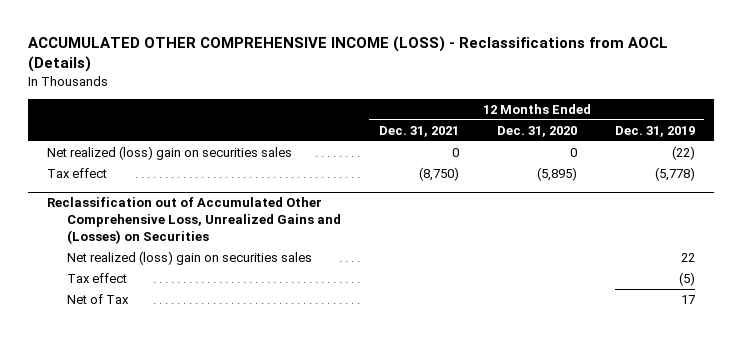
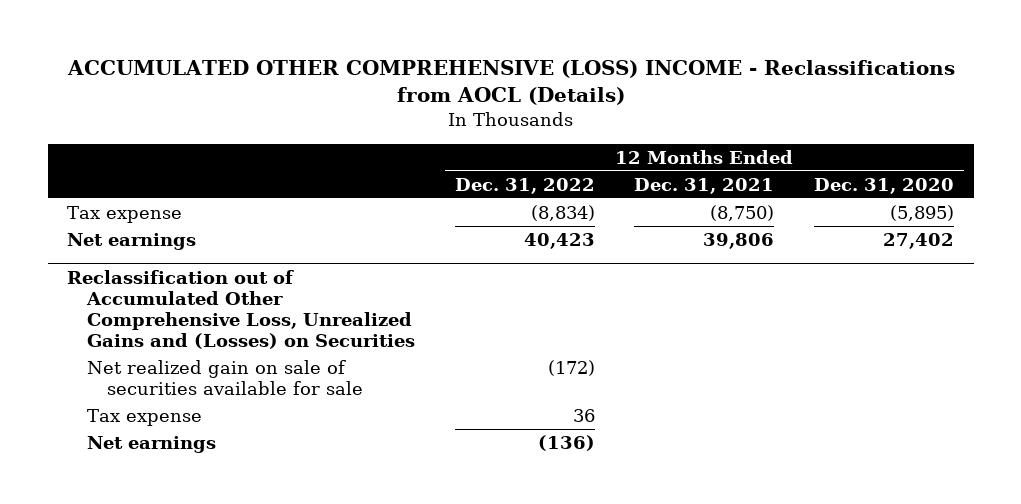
- ACCUMULATED OTHER COMPREHENSIVE INCOME (LOSS) - Reclassifications from AOCL (Details)
+ ACCUMULATED OTHER COMPREHENSIVE (LOSS) INCOME - Reclassifications from AOCL (Details)
- | 12 Months Ended Dec. 31, 2021 | 12 Months Ended Dec. 31, 2020 | 12 Months Ended Dec. 31, 2019
+ | 12 Months Ended Dec. 31, 2022 | 12 Months Ended Dec. 31, 2021 | 12 Months Ended Dec. 31, 2020
- Net realized (loss) gain on securities sales | 0 | 0 | (22)
- Tax effect | (8,750) | (5,895) | (5,778)
+ Tax expense | (8,834) | (8,750) | (5,895)
+ Net earnings | 40,423 | 39,806 | 27,402
@ Reclassification out of Accumulated Other Comprehensive Loss, Unrealized Gains and (Losses) on Securities
- Net realized (loss) gain on securities sales | | | 22
- Tax effect | | | (5)
- Net of Tax | | | 17
+ Net realized gain on sale of securities available for sale | (172) | |
+ Tax expense | 36 | |
+ Net earnings | (136) | |

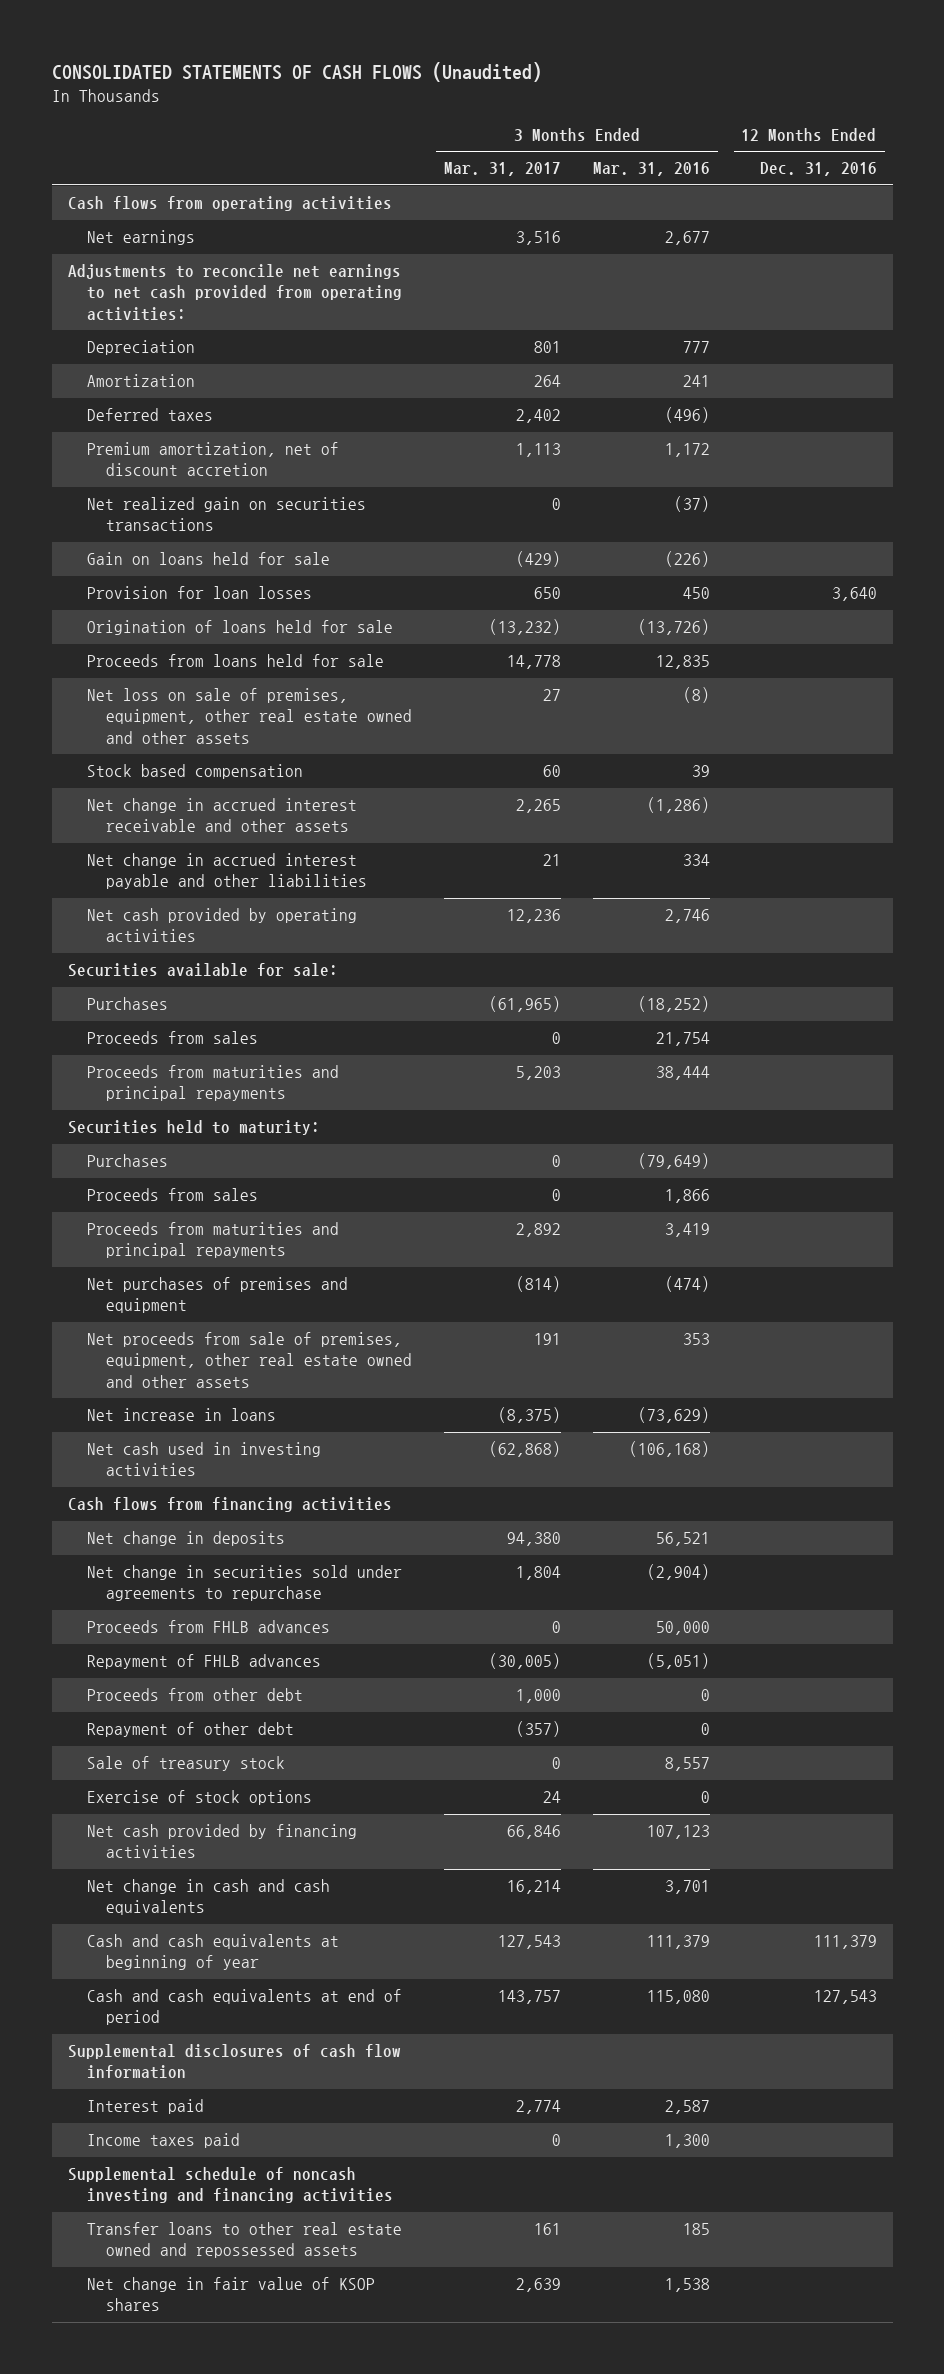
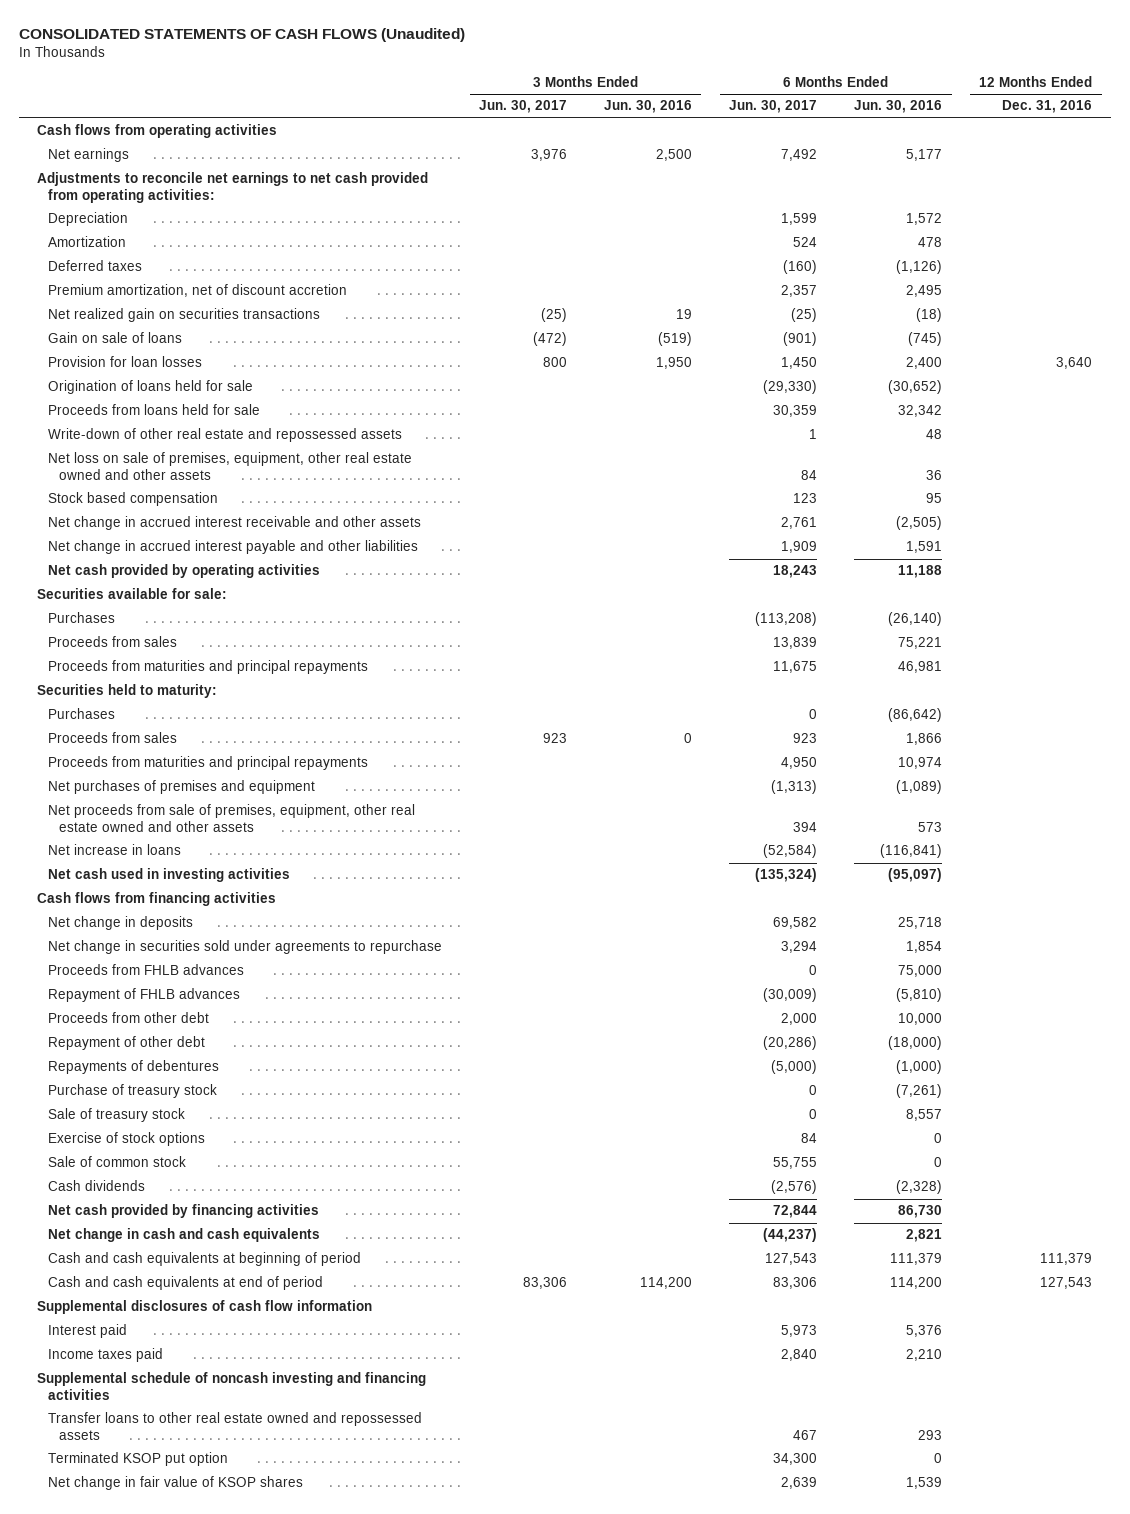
- | 3 Months Ended Mar. 31, 2017 | 3 Months Ended Mar. 31, 2016 | 12 Months Ended Dec. 31, 2016
+ | 3 Months Ended Jun. 30, 2017 | 3 Months Ended Jun. 30, 2016 | 6 Months Ended Jun. 30, 2017 | 6 Months Ended Jun. 30, 2016 | 12 Months Ended Dec. 31, 2016
- Gain on loans held for sale | (429) | (226) |
+ Gain on sale of loans | (472) | (519) | (901) | (745) |
+ Write-down of other real estate and repossessed assets | | | 1 | 48 |
+ Repayments of debentures | | | (5,000) | (1,000) |
+ Purchase of treasury stock | | | 0 | (7,261) |
+ Sale of common stock | | | 55,755 | 0 |
+ Cash dividends | | | (2,576) | (2,328) |
- Cash and cash equivalents at beginning of year | 127,543 | 111,379 | 111,379
+ Cash and cash equivalents at beginning of period | | | 127,543 | 111,379 | 111,379
+ Terminated KSOP put option | | | 34,300 | 0 |

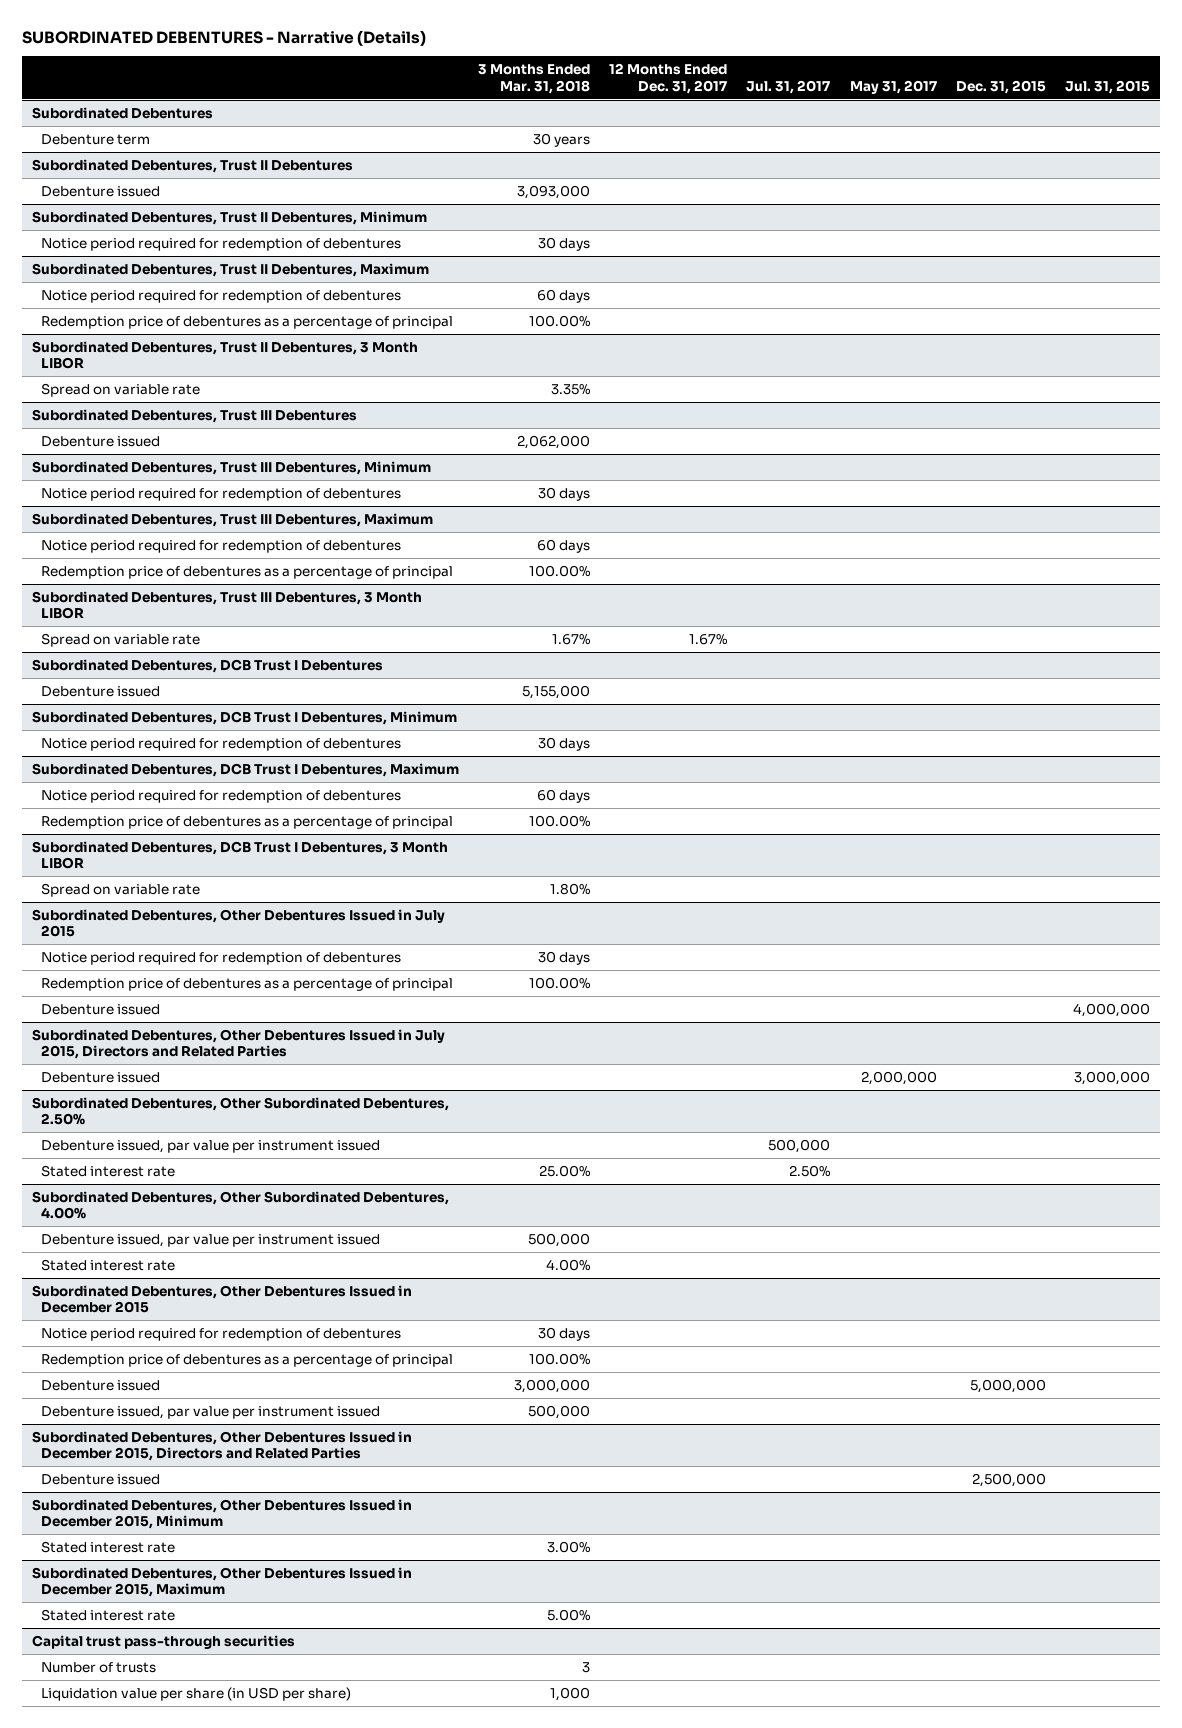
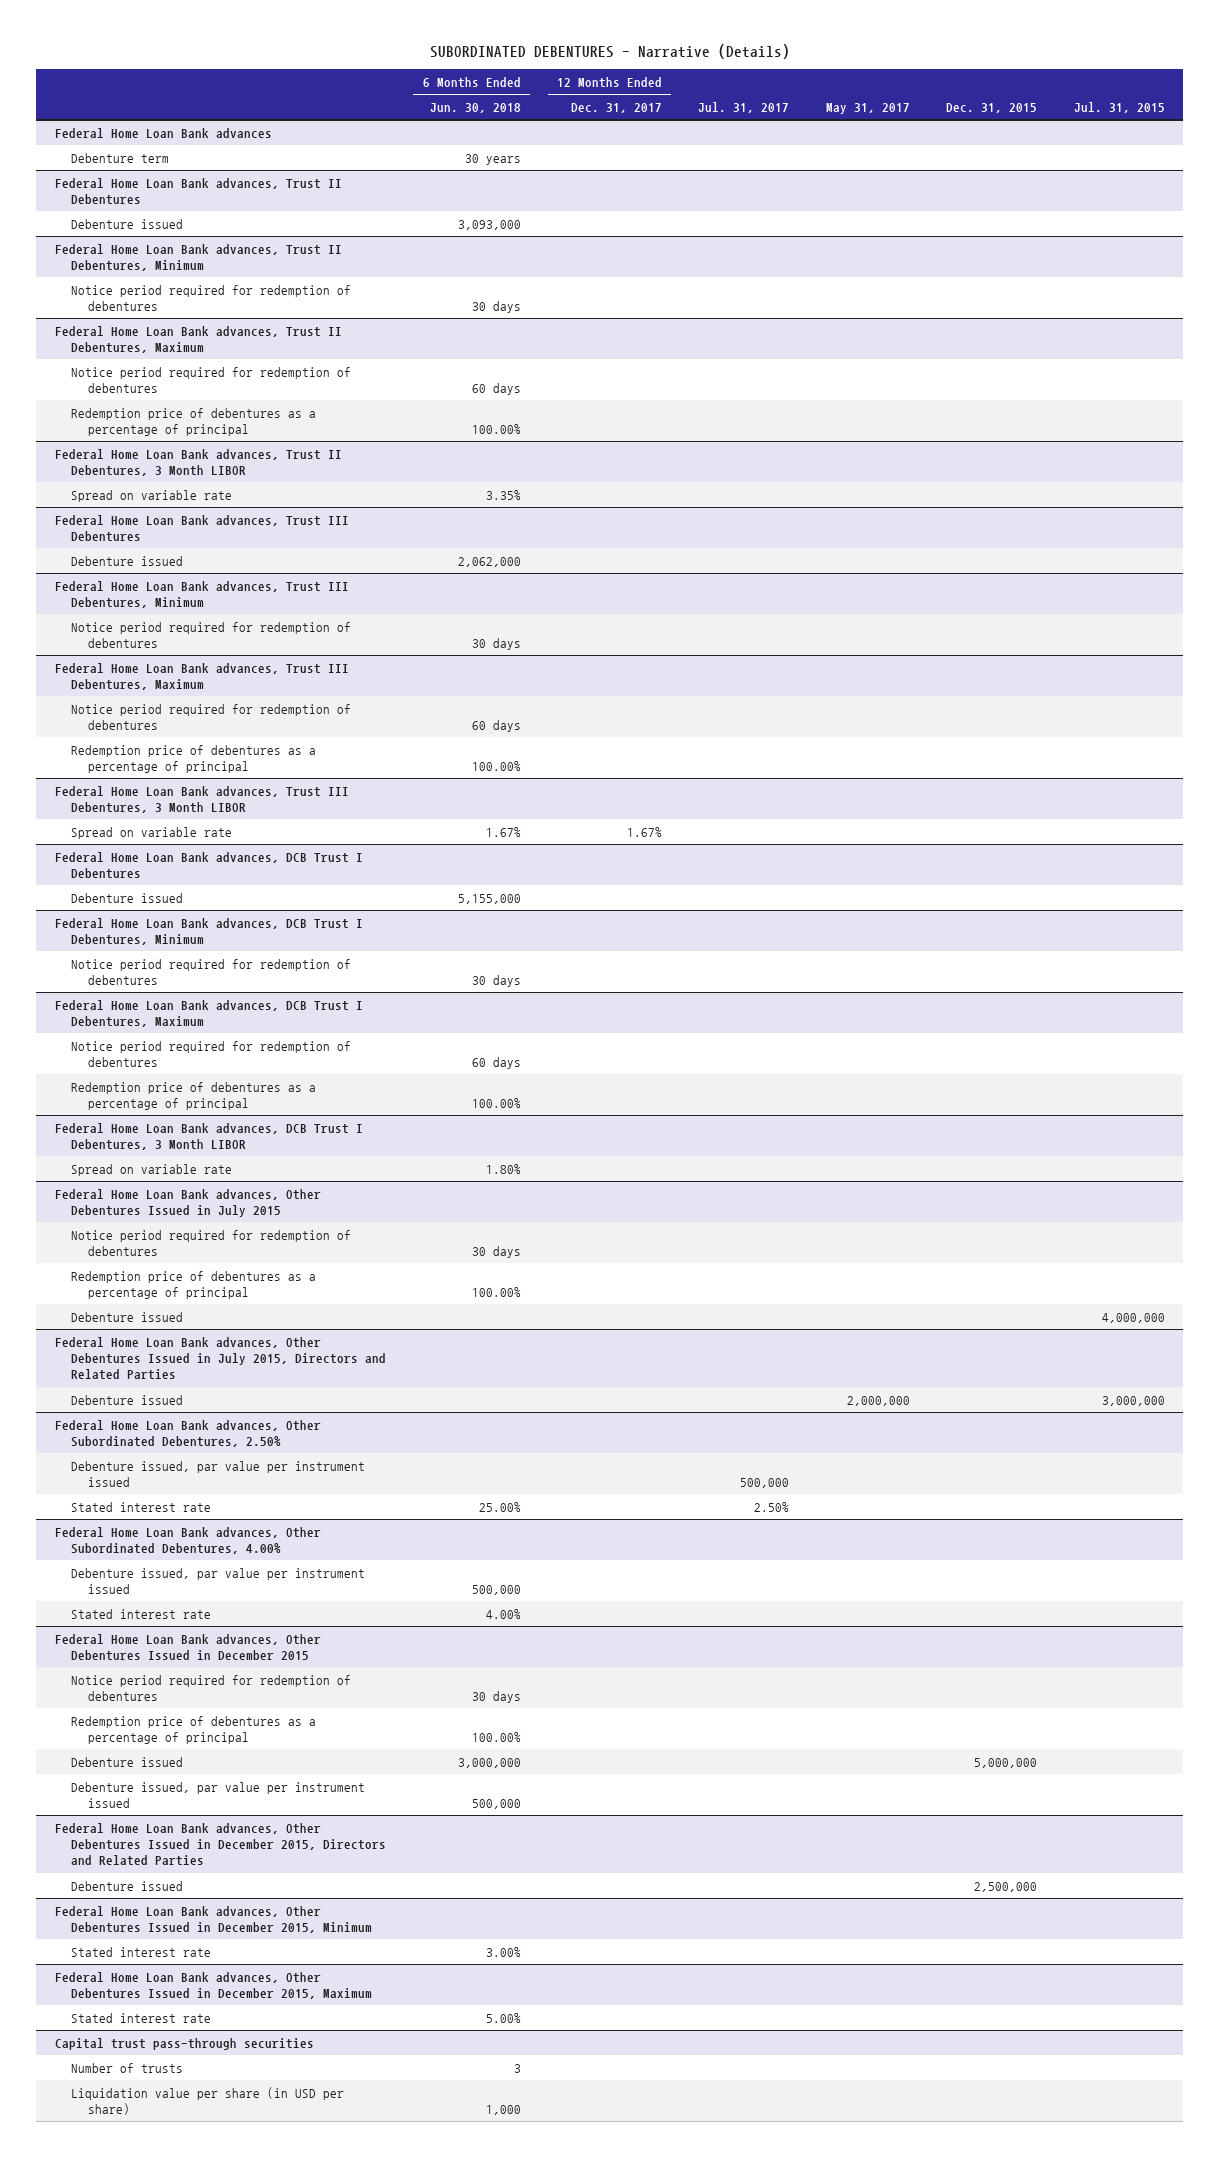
- | 3 Months Ended Mar. 31, 2018 | 12 Months Ended Dec. 31, 2017 | Jul. 31, 2017 | May 31, 2017 | Dec. 31, 2015 | Jul. 31, 2015
+ | 6 Months Ended Jun. 30, 2018 | 12 Months Ended Dec. 31, 2017 | Jul. 31, 2017 | May 31, 2017 | Dec. 31, 2015 | Jul. 31, 2015
- Subordinated Debentures
+ Federal Home Loan Bank advances
- Subordinated Debentures, Trust II Debentures
- Debenture issued | 3,093,000 | | | | |
- Subordinated Debentures, Trust II Debentures, Minimum
- Notice period required for redemption of debentures | 30 days | | | | |
- Subordinated Debentures, Trust II Debentures, Maximum
- Notice period required for redemption of debentures | 60 days | | | | |
- Redemption price of debentures as a percentage of principal | 100.00% | | | | |
- Subordinated Debentures, Trust II Debentures, 3 Month LIBOR
+ Federal Home Loan Bank advances, Trust II Debentures
+ Debenture issued | 3,093,000 | | | | |
+ Federal Home Loan Bank advances, Trust II Debentures, Minimum
+ Notice period required for redemption of debentures | 30 days | | | | |
+ Federal Home Loan Bank advances, Trust II Debentures, Maximum
+ Notice period required for redemption of debentures | 60 days | | | | |
+ Redemption price of debentures as a percentage of principal | 100.00% | | | | |
+ Federal Home Loan Bank advances, Trust II Debentures, 3 Month LIBOR
- Subordinated Debentures, Trust III Debentures
- Debenture issued | 2,062,000 | | | | |
- Subordinated Debentures, Trust III Debentures, Minimum
- Notice period required for redemption of debentures | 30 days | | | | |
- Subordinated Debentures, Trust III Debentures, Maximum
- Notice period required for redemption of debentures | 60 days | | | | |
- Redemption price of debentures as a percentage of principal | 100.00% | | | | |
- Subordinated Debentures, Trust III Debentures, 3 Month LIBOR
+ Federal Home Loan Bank advances, Trust III Debentures
+ Debenture issued | 2,062,000 | | | | |
+ Federal Home Loan Bank advances, Trust III Debentures, Minimum
+ Notice period required for redemption of debentures | 30 days | | | | |
+ Federal Home Loan Bank advances, Trust III Debentures, Maximum
+ Notice period required for redemption of debentures | 60 days | | | | |
+ Redemption price of debentures as a percentage of principal | 100.00% | | | | |
+ Federal Home Loan Bank advances, Trust III Debentures, 3 Month LIBOR
- Subordinated Debentures, DCB Trust I Debentures
- Debenture issued | 5,155,000 | | | | |
- Subordinated Debentures, DCB Trust I Debentures, Minimum
- Notice period required for redemption of debentures | 30 days | | | | |
- Subordinated Debentures, DCB Trust I Debentures, Maximum
- Notice period required for redemption of debentures | 60 days | | | | |
- Redemption price of debentures as a percentage of principal | 100.00% | | | | |
- Subordinated Debentures, DCB Trust I Debentures, 3 Month LIBOR
+ Federal Home Loan Bank advances, DCB Trust I Debentures
+ Debenture issued | 5,155,000 | | | | |
+ Federal Home Loan Bank advances, DCB Trust I Debentures, Minimum
+ Notice period required for redemption of debentures | 30 days | | | | |
+ Federal Home Loan Bank advances, DCB Trust I Debentures, Maximum
+ Notice period required for redemption of debentures | 60 days | | | | |
+ Redemption price of debentures as a percentage of principal | 100.00% | | | | |
+ Federal Home Loan Bank advances, DCB Trust I Debentures, 3 Month LIBOR
- Subordinated Debentures, Other Debentures Issued in July 2015
+ Federal Home Loan Bank advances, Other Debentures Issued in July 2015
- Subordinated Debentures, Other Debentures Issued in July 2015, Directors and Related Parties
+ Federal Home Loan Bank advances, Other Debentures Issued in July 2015, Directors and Related Parties
- Subordinated Debentures, Other Subordinated Debentures, 2.50%
+ Federal Home Loan Bank advances, Other Subordinated Debentures, 2.50%
- Subordinated Debentures, Other Subordinated Debentures, 4.00%
+ Federal Home Loan Bank advances, Other Subordinated Debentures, 4.00%
- Subordinated Debentures, Other Debentures Issued in December 2015
+ Federal Home Loan Bank advances, Other Debentures Issued in December 2015
- Subordinated Debentures, Other Debentures Issued in December 2015, Directors and Related Parties
+ Federal Home Loan Bank advances, Other Debentures Issued in December 2015, Directors and Related Parties
- Subordinated Debentures, Other Debentures Issued in December 2015, Minimum
+ Federal Home Loan Bank advances, Other Debentures Issued in December 2015, Minimum
- Subordinated Debentures, Other Debentures Issued in December 2015, Maximum
+ Federal Home Loan Bank advances, Other Debentures Issued in December 2015, Maximum

